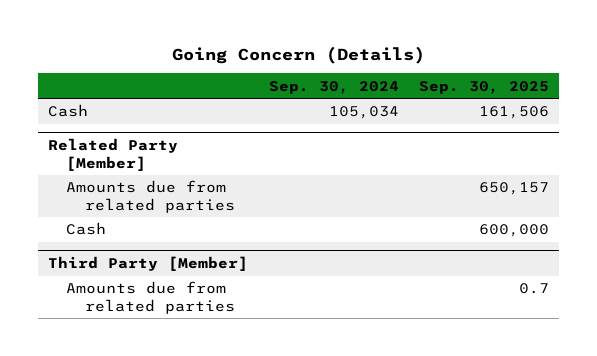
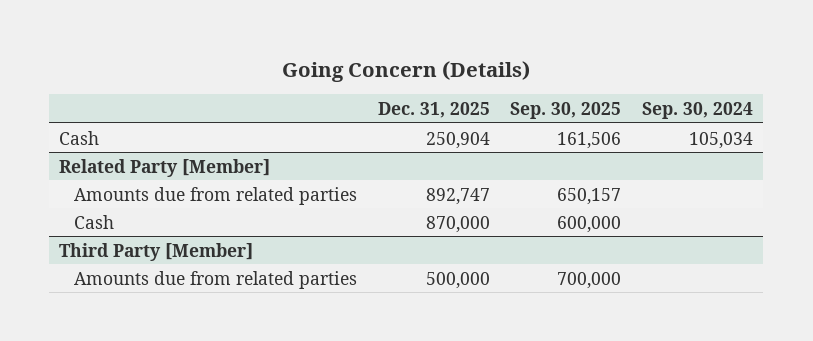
- | Sep. 30, 2024 | Sep. 30, 2025
+ | Dec. 31, 2025 | Sep. 30, 2025 | Sep. 30, 2024
@ Third Party [Member]
- Amounts due from related parties | | 0.7
+ Amounts due from related parties | 500,000 | 700,000 |

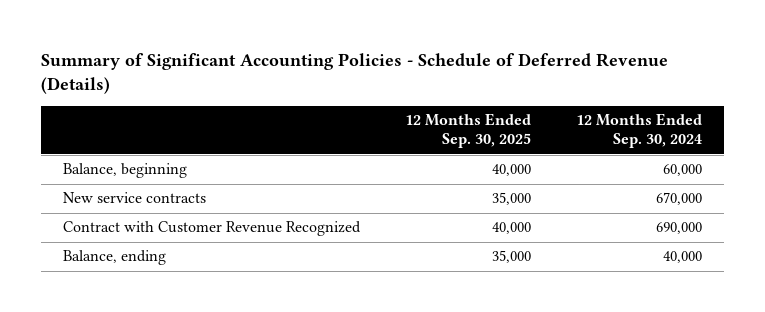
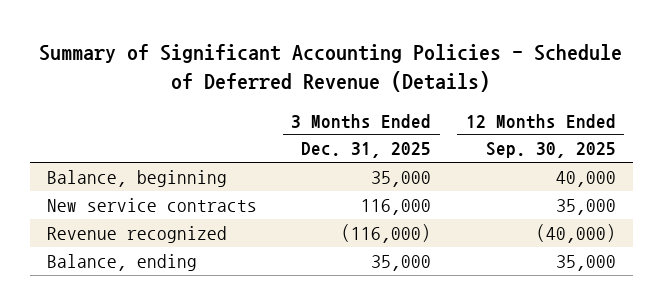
- | 12 Months Ended Sep. 30, 2025 | 12 Months Ended Sep. 30, 2024
+ | 3 Months Ended Dec. 31, 2025 | 12 Months Ended Sep. 30, 2025
- Contract with Customer Revenue Recognized | 40,000 | 690,000
+ Revenue recognized | (116,000) | (40,000)

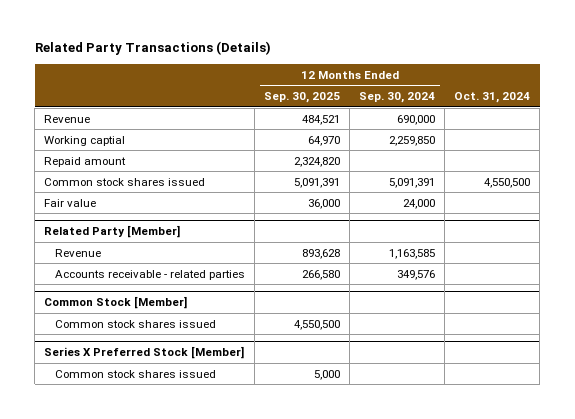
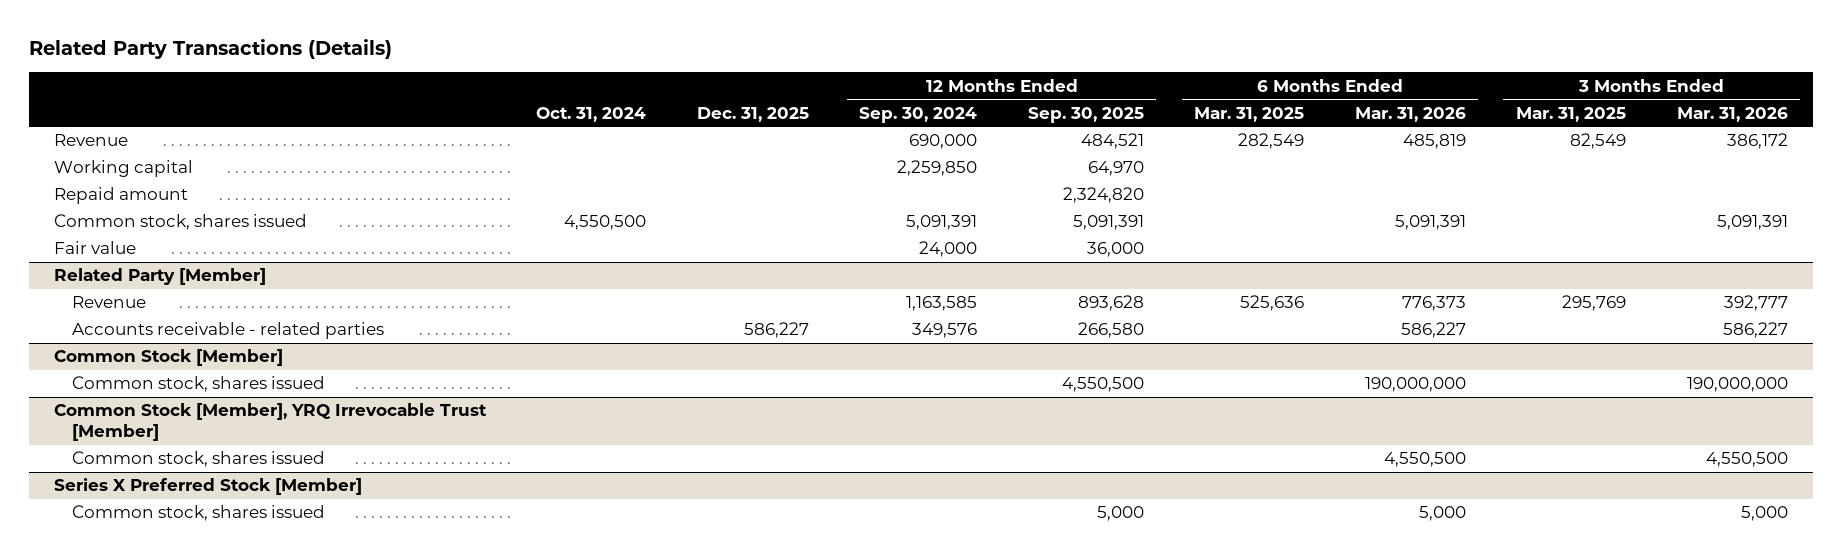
- | 12 Months Ended Sep. 30, 2025 | 12 Months Ended Sep. 30, 2024 | Oct. 31, 2024
+ | Oct. 31, 2024 | Dec. 31, 2025 | 12 Months Ended Sep. 30, 2024 | 12 Months Ended Sep. 30, 2025 | 6 Months Ended Mar. 31, 2025 | 6 Months Ended Mar. 31, 2026 | 3 Months Ended Mar. 31, 2025 | 3 Months Ended Mar. 31, 2026
- Working captial | 64,970 | 2,259,850 |
+ Working capital | | | 2,259,850 | 64,970 | | | |
- Common stock shares issued | 5,091,391 | 5,091,391 | 4,550,500
+ Common stock, shares issued | 4,550,500 | | 5,091,391 | 5,091,391 | | 5,091,391 | | 5,091,391
@ Common Stock [Member]
- Common stock shares issued | 4,550,500 | |
+ Common stock, shares issued | | | | 4,550,500 | | 190,000,000 | | 190,000,000
+ Common Stock [Member], YRQ Irrevocable Trust [Member]
+ Common stock, shares issued | | | | | | 4,550,500 | | 4,550,500
@ Series X Preferred Stock [Member]
- Common stock shares issued | 5,000 | |
+ Common stock, shares issued | | | | 5,000 | | 5,000 | | 5,000

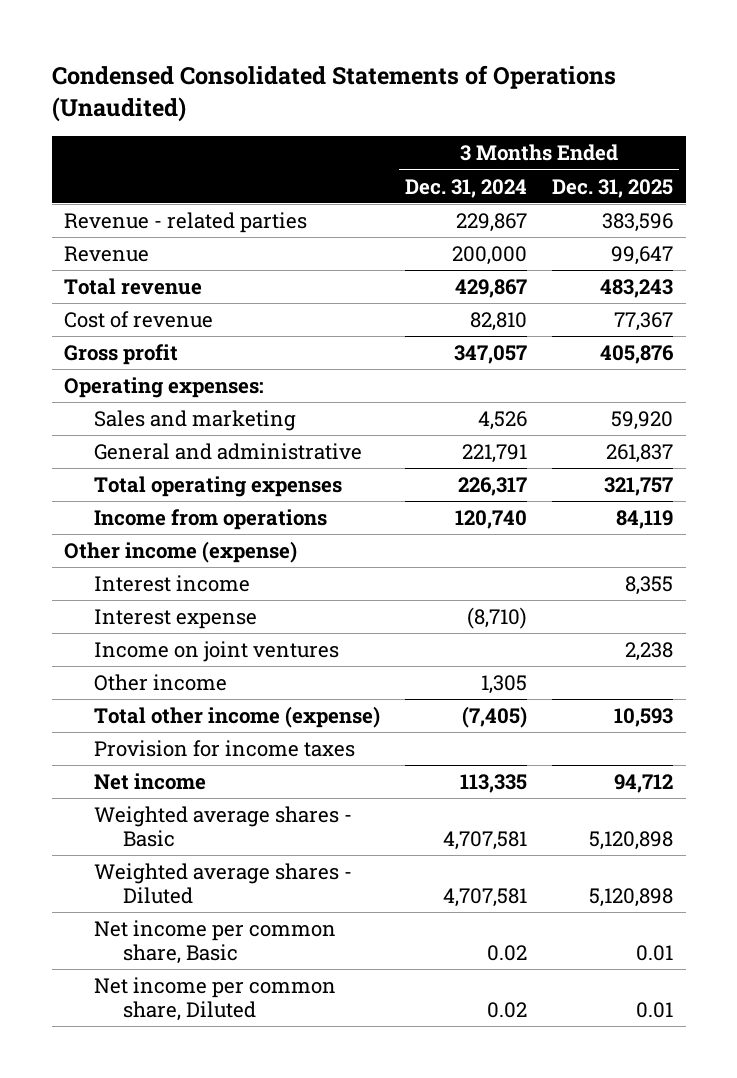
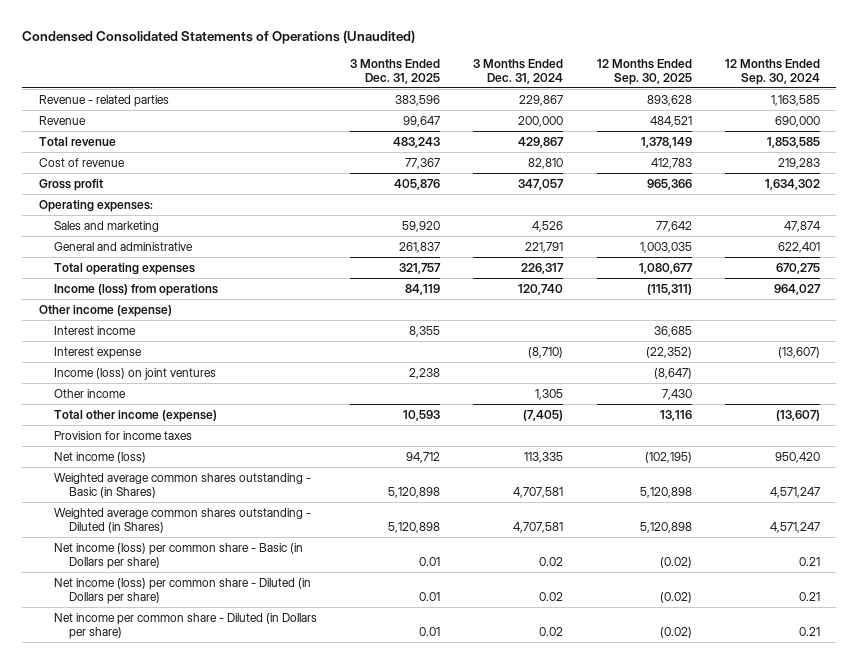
- | 3 Months Ended Dec. 31, 2024 | 3 Months Ended Dec. 31, 2025
+ | 3 Months Ended Dec. 31, 2025 | 3 Months Ended Dec. 31, 2024 | 12 Months Ended Sep. 30, 2025 | 12 Months Ended Sep. 30, 2024
- Income from operations | 120,740 | 84,119
+ Income (loss) from operations | 84,119 | 120,740 | (115,311) | 964,027
- Income on joint ventures | | 2,238
+ Income (loss) on joint ventures | 2,238 | | (8,647) |
- Net income | 113,335 | 94,712
- Weighted average shares - Basic | 4,707,581 | 5,120,898
- Weighted average shares - Diluted | 4,707,581 | 5,120,898
- Net income per common share, Basic | 0.02 | 0.01
- Net income per common share, Diluted | 0.02 | 0.01
+ Net income (loss) | 94,712 | 113,335 | (102,195) | 950,420
+ Weighted average common shares outstanding - Basic (in Shares) | 5,120,898 | 4,707,581 | 5,120,898 | 4,571,247
+ Weighted average common shares outstanding - Diluted (in Shares) | 5,120,898 | 4,707,581 | 5,120,898 | 4,571,247
+ Net income (loss) per common share - Basic (in Dollars per share) | 0.01 | 0.02 | (0.02) | 0.21
+ Net income (loss) per common share - Diluted (in Dollars per share) | 0.01 | 0.02 | (0.02) | 0.21
+ Net income per common share - Diluted (in Dollars per share) | 0.01 | 0.02 | (0.02) | 0.21

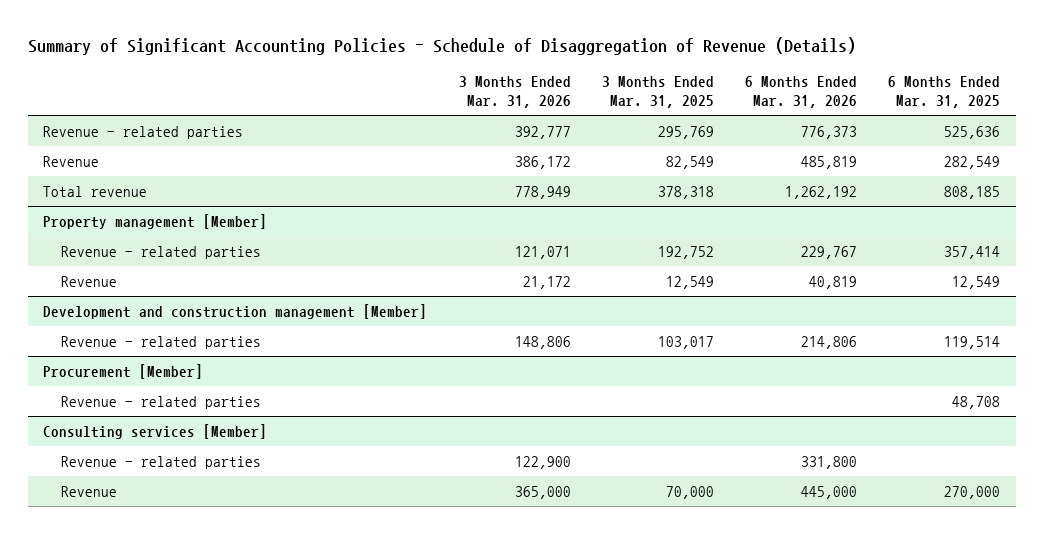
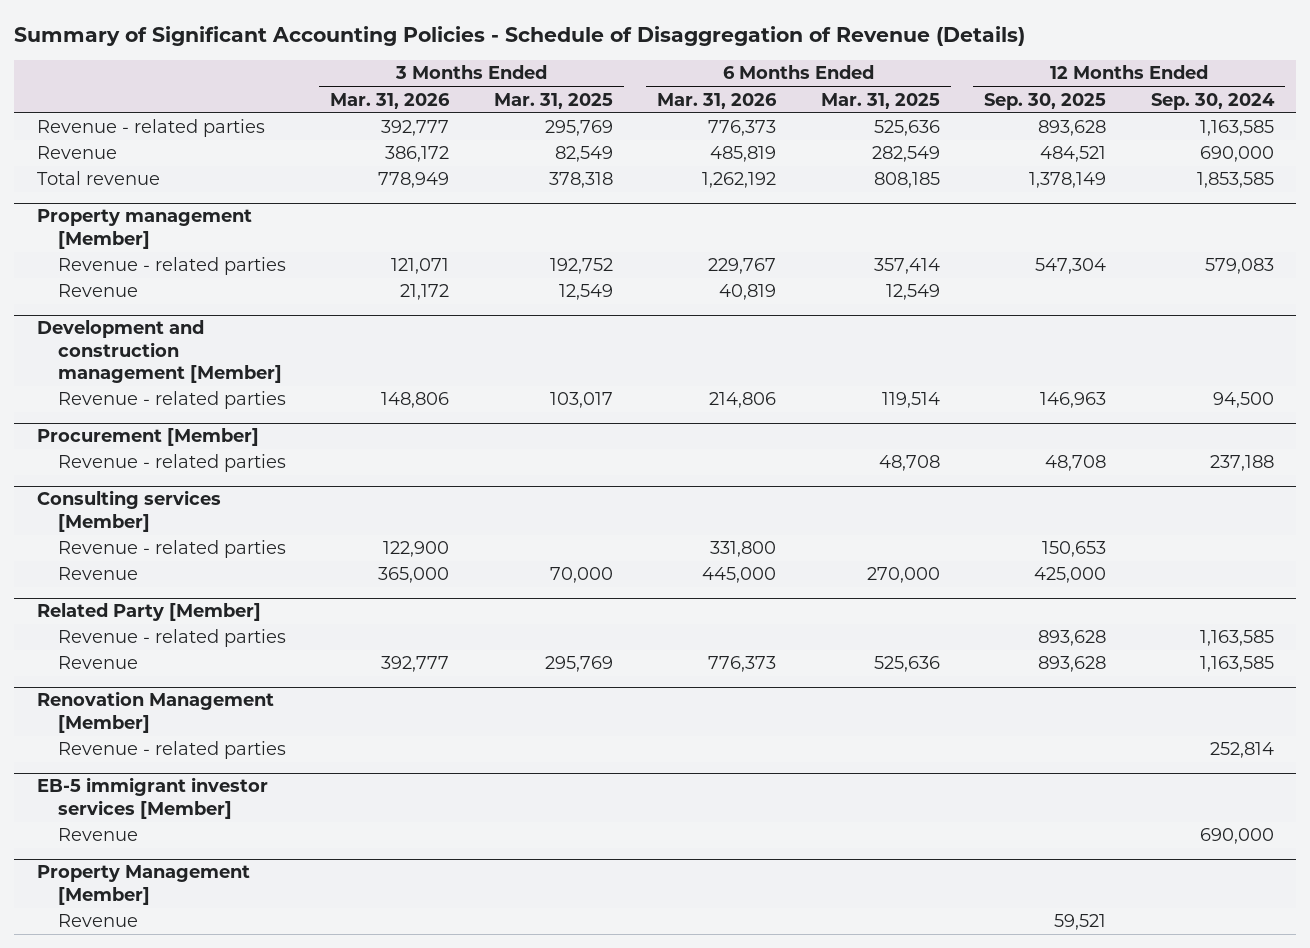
- | 3 Months Ended Mar. 31, 2026 | 3 Months Ended Mar. 31, 2025 | 6 Months Ended Mar. 31, 2026 | 6 Months Ended Mar. 31, 2025
+ | 3 Months Ended Mar. 31, 2026 | 3 Months Ended Mar. 31, 2025 | 6 Months Ended Mar. 31, 2026 | 6 Months Ended Mar. 31, 2025 | 12 Months Ended Sep. 30, 2025 | 12 Months Ended Sep. 30, 2024
+ Related Party [Member]
+ Revenue - related parties | | | | | 893,628 | 1,163,585
+ Revenue | 392,777 | 295,769 | 776,373 | 525,636 | 893,628 | 1,163,585
+ Renovation Management [Member]
+ Revenue - related parties | | | | | | 252,814
+ EB-5 immigrant investor services [Member]
+ Revenue | | | | | | 690,000
+ Property Management [Member]
+ Revenue | | | | | 59,521 |

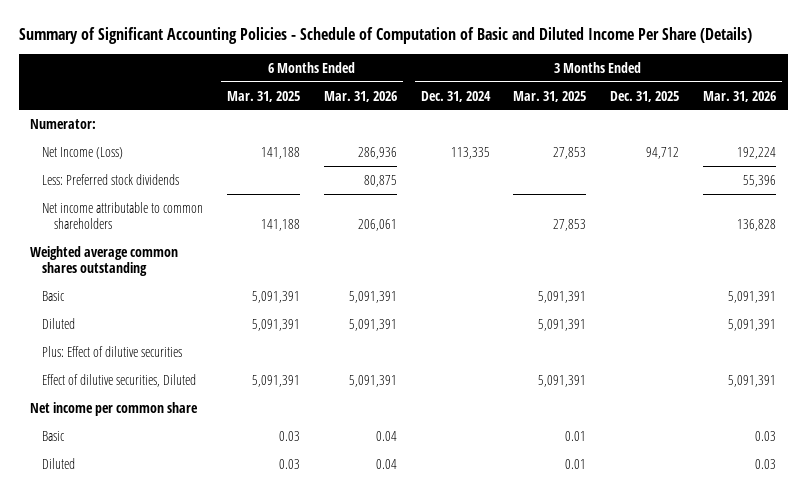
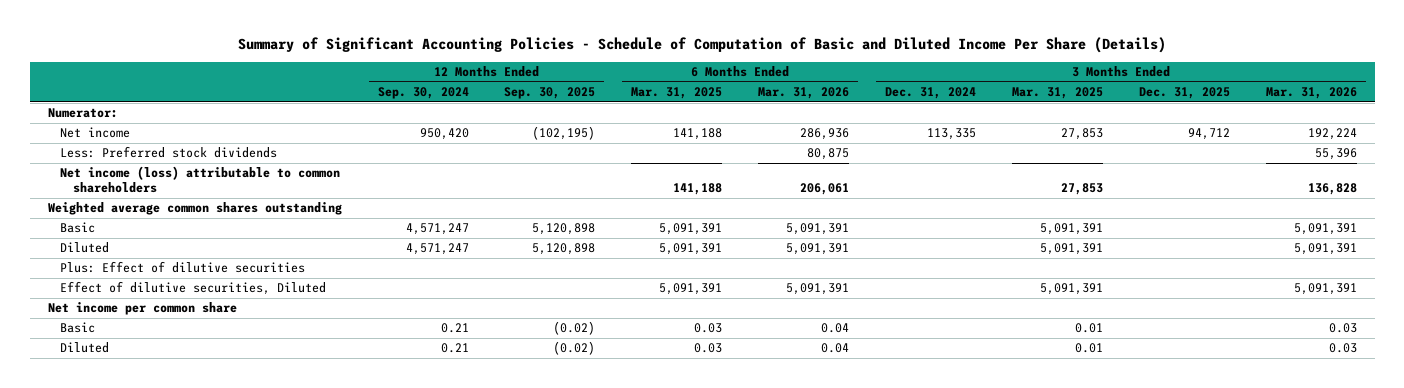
- | 6 Months Ended Mar. 31, 2025 | 6 Months Ended Mar. 31, 2026 | 3 Months Ended Dec. 31, 2024 | 3 Months Ended Mar. 31, 2025 | 3 Months Ended Dec. 31, 2025 | 3 Months Ended Mar. 31, 2026
+ | 12 Months Ended Sep. 30, 2024 | 12 Months Ended Sep. 30, 2025 | 6 Months Ended Mar. 31, 2025 | 6 Months Ended Mar. 31, 2026 | 3 Months Ended Dec. 31, 2024 | 3 Months Ended Mar. 31, 2025 | 3 Months Ended Dec. 31, 2025 | 3 Months Ended Mar. 31, 2026
- Net Income (Loss) | 141,188 | 286,936 | 113,335 | 27,853 | 94,712 | 192,224
+ Net income | 950,420 | (102,195) | 141,188 | 286,936 | 113,335 | 27,853 | 94,712 | 192,224
- Net income attributable to common shareholders | 141,188 | 206,061 | | 27,853 | | 136,828
+ Net income (loss) attributable to common shareholders | | | 141,188 | 206,061 | | 27,853 | | 136,828

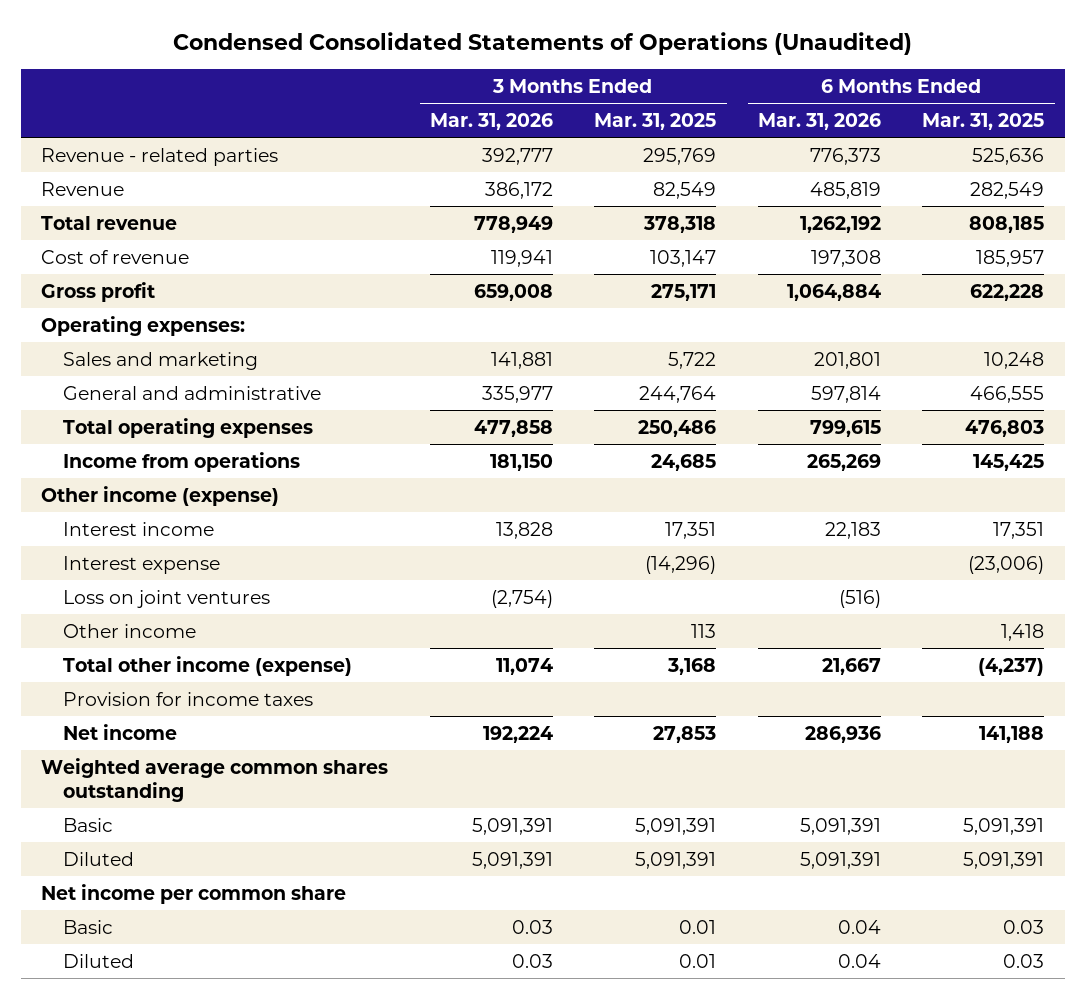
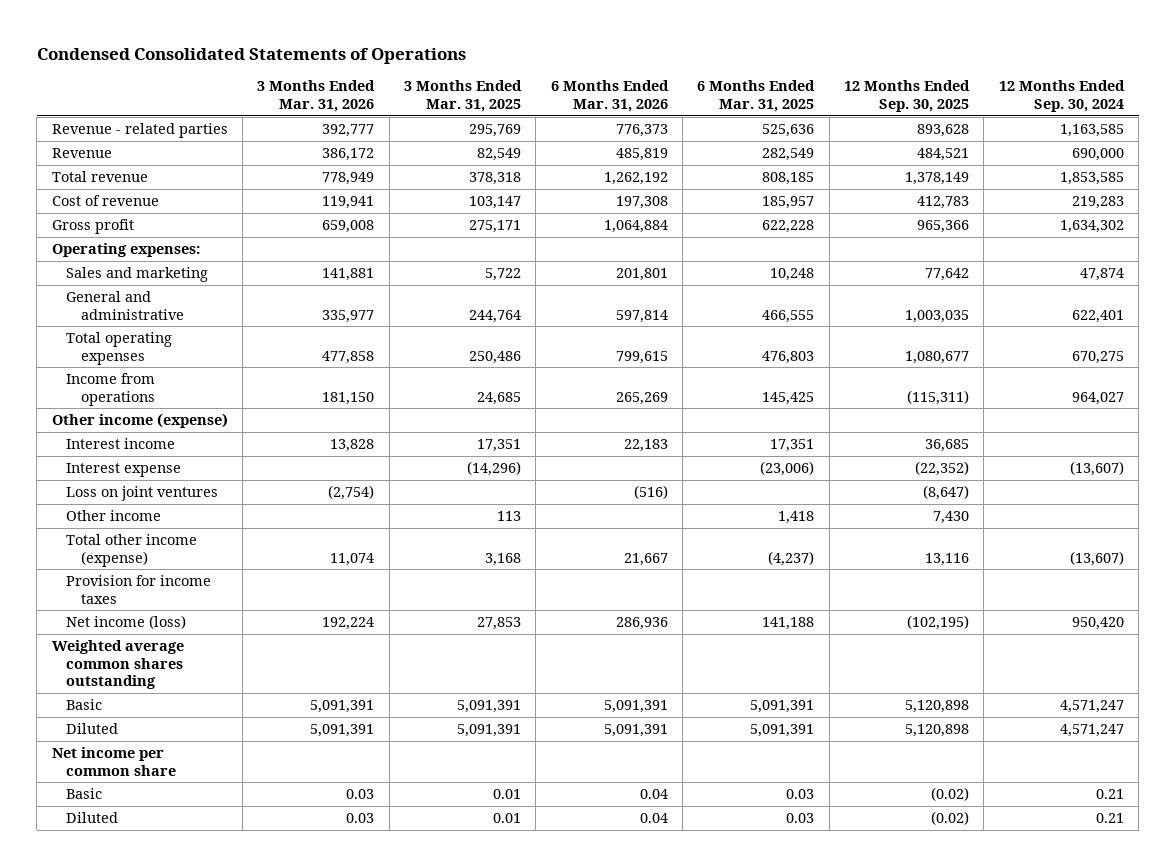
- Condensed Consolidated Statements of Operations (Unaudited)
+ Condensed Consolidated Statements of Operations
- | 3 Months Ended Mar. 31, 2026 | 3 Months Ended Mar. 31, 2025 | 6 Months Ended Mar. 31, 2026 | 6 Months Ended Mar. 31, 2025
+ | 3 Months Ended Mar. 31, 2026 | 3 Months Ended Mar. 31, 2025 | 6 Months Ended Mar. 31, 2026 | 6 Months Ended Mar. 31, 2025 | 12 Months Ended Sep. 30, 2025 | 12 Months Ended Sep. 30, 2024
- Net income | 192,224 | 27,853 | 286,936 | 141,188
+ Net income (loss) | 192,224 | 27,853 | 286,936 | 141,188 | (102,195) | 950,420

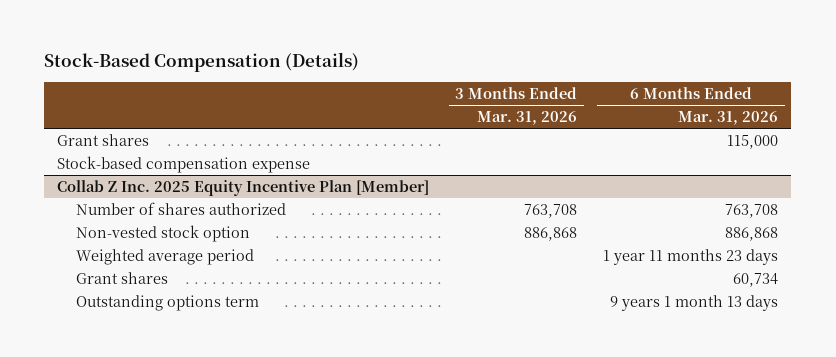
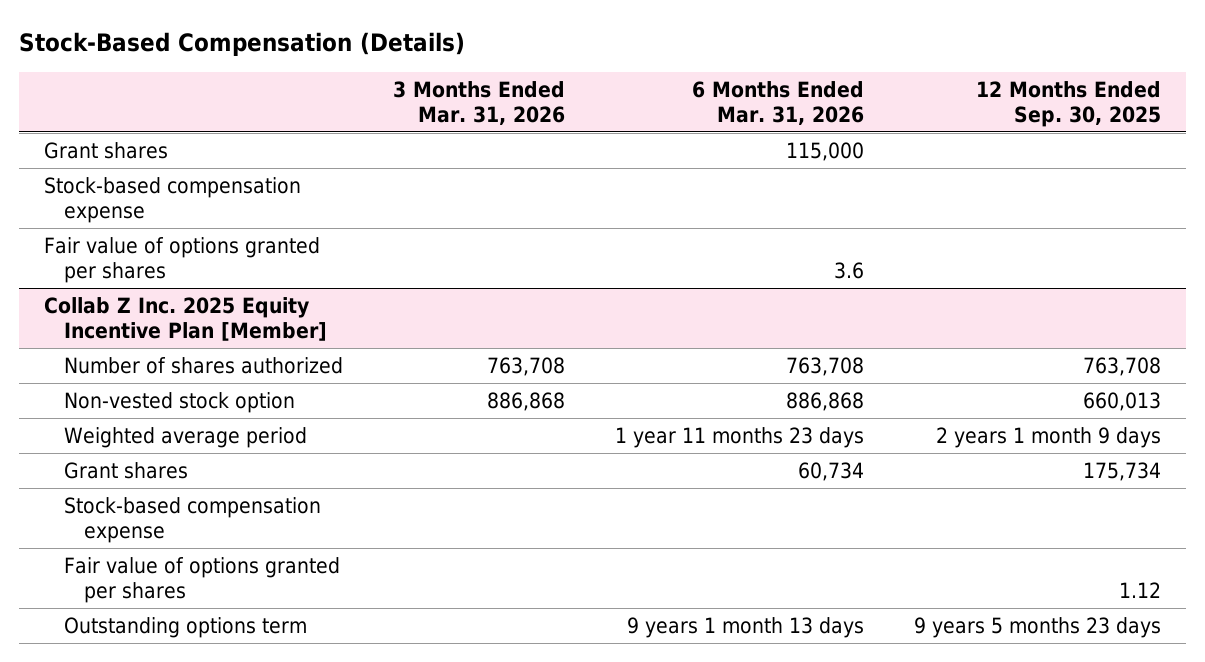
- | 3 Months Ended Mar. 31, 2026 | 6 Months Ended Mar. 31, 2026
+ | 3 Months Ended Mar. 31, 2026 | 6 Months Ended Mar. 31, 2026 | 12 Months Ended Sep. 30, 2025
+ Fair value of options granted per shares | | 3.6 |
@ Collab Z Inc. 2025 Equity Incentive Plan [Member]
+ Stock-based compensation expense
+ Fair value of options granted per shares | | | 1.12

